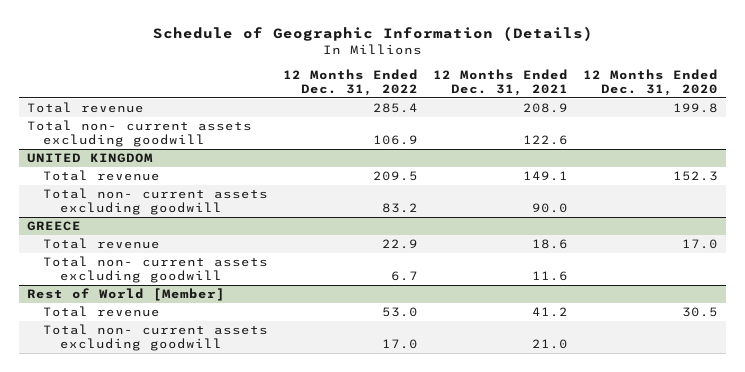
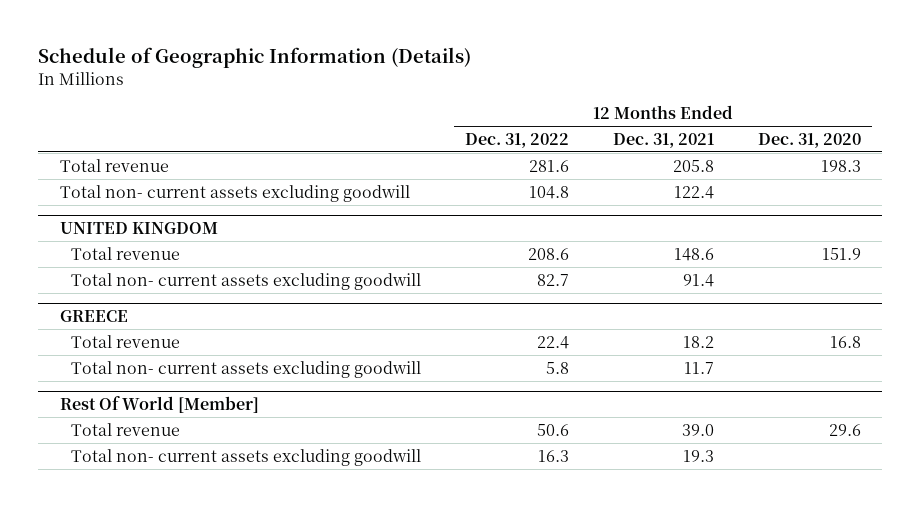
- Total revenue | 285.4 | 208.9 | 199.8
- Total non- current assets excluding goodwill | 106.9 | 122.6 |
+ Total revenue | 281.6 | 205.8 | 198.3
+ Total non- current assets excluding goodwill | 104.8 | 122.4 |
@ UNITED KINGDOM
- Total revenue | 209.5 | 149.1 | 152.3
- Total non- current assets excluding goodwill | 83.2 | 90.0 |
+ Total revenue | 208.6 | 148.6 | 151.9
+ Total non- current assets excluding goodwill | 82.7 | 91.4 |
@ GREECE
- Total revenue | 22.9 | 18.6 | 17.0
- Total non- current assets excluding goodwill | 6.7 | 11.6 |
- Rest of World [Member]
- Total revenue | 53.0 | 41.2 | 30.5
- Total non- current assets excluding goodwill | 17.0 | 21.0 |
@ GREECE
+ Total revenue | 22.4 | 18.2 | 16.8
+ Total non- current assets excluding goodwill | 5.8 | 11.7 |
+ Rest Of World [Member]
+ Total revenue | 50.6 | 39.0 | 29.6
+ Total non- current assets excluding goodwill | 16.3 | 19.3 |

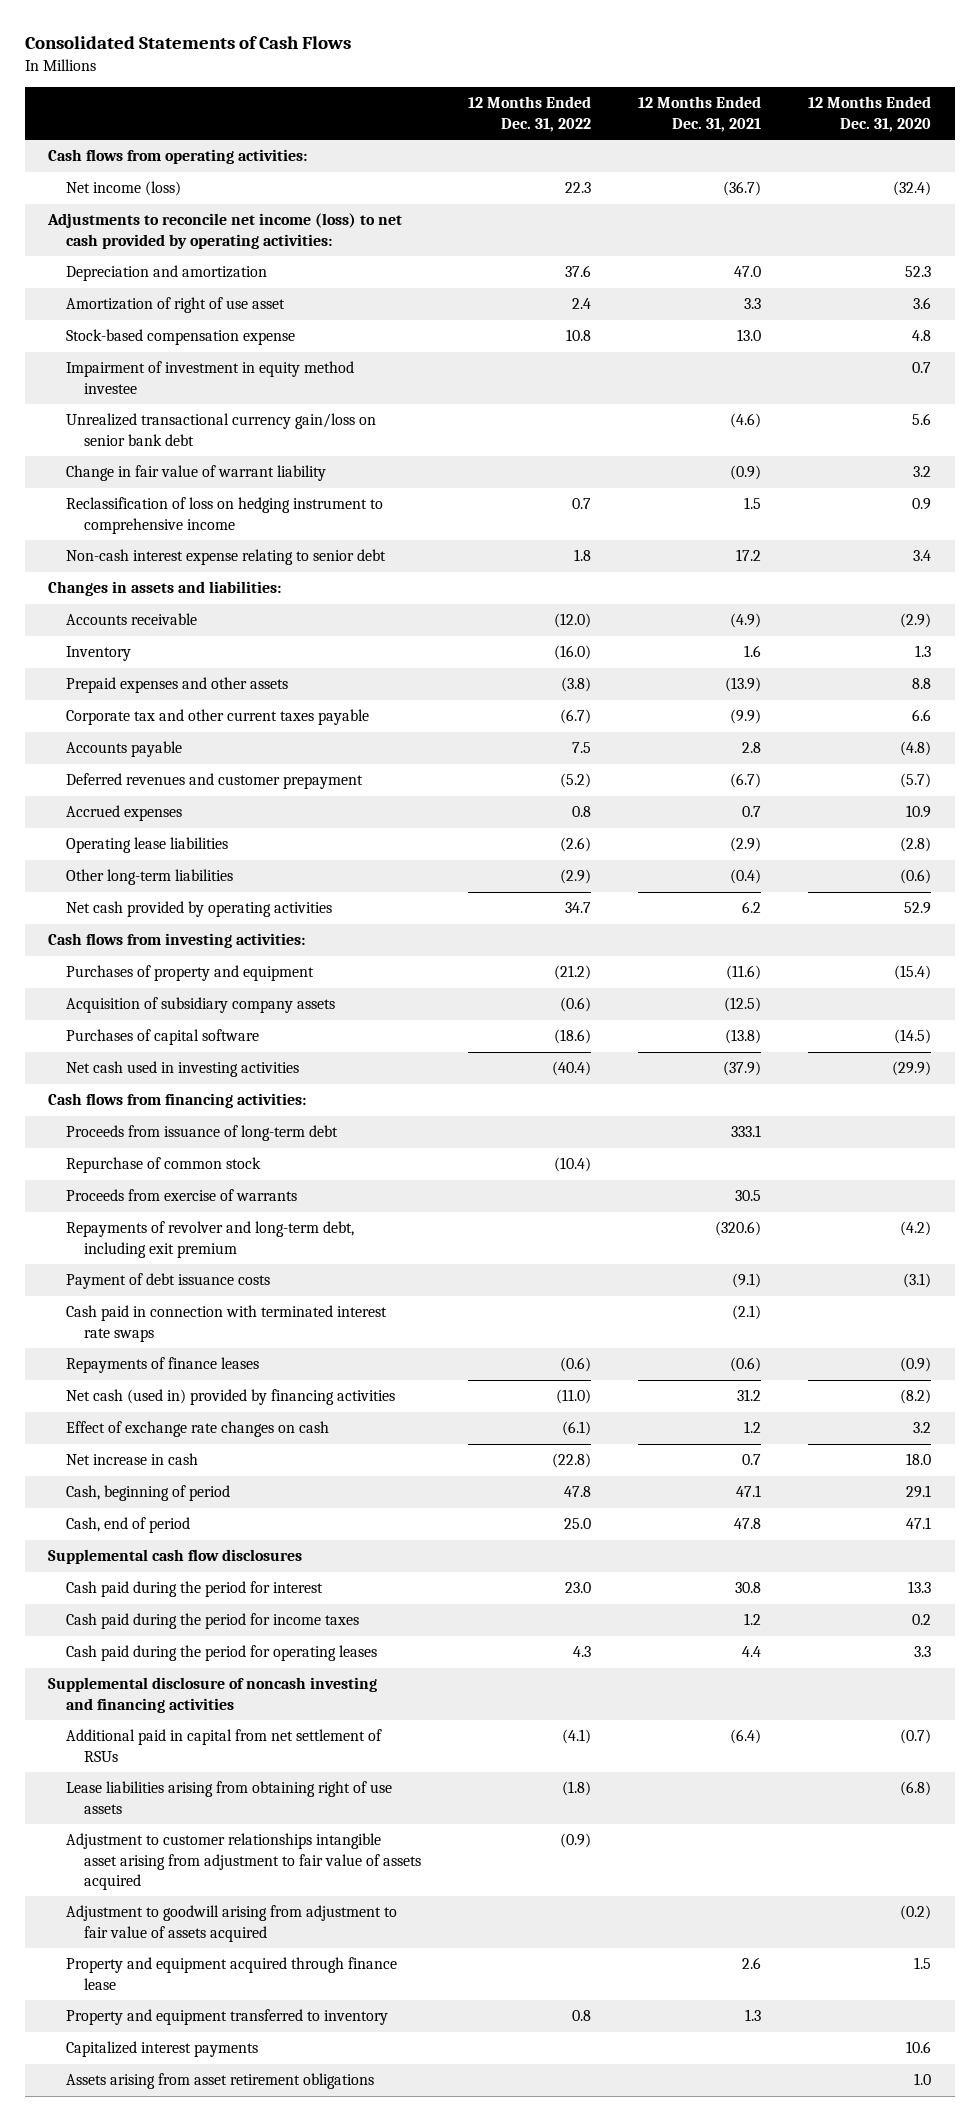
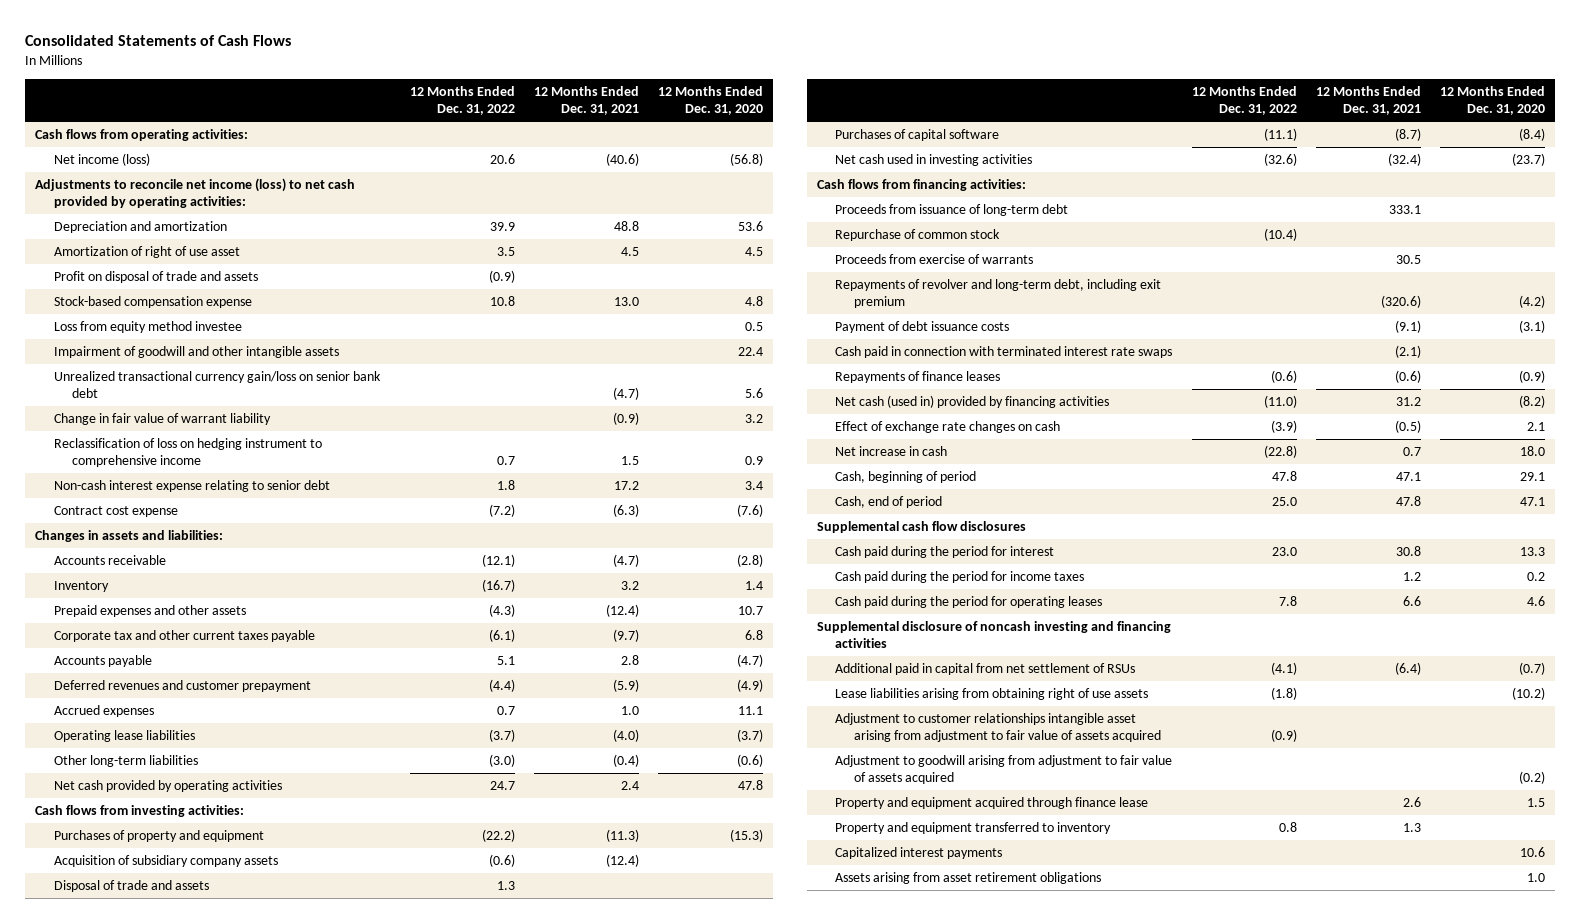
- Net income (loss) | 22.3 | (36.7) | (32.4)
+ Net income (loss) | 20.6 | (40.6) | (56.8)
- Depreciation and amortization | 37.6 | 47.0 | 52.3
- Amortization of right of use asset | 2.4 | 3.3 | 3.6
+ Depreciation and amortization | 39.9 | 48.8 | 53.6
+ Amortization of right of use asset | 3.5 | 4.5 | 4.5
+ Profit on disposal of trade and assets | (0.9) | |
- Impairment of investment in equity method investee | | | 0.7
- Unrealized transactional currency gain/loss on senior bank debt | | (4.6) | 5.6
+ Loss from equity method investee | | | 0.5
+ Impairment of goodwill and other intangible assets | | | 22.4
+ Unrealized transactional currency gain/loss on senior bank debt | | (4.7) | 5.6
+ Contract cost expense | (7.2) | (6.3) | (7.6)
- Accounts receivable | (12.0) | (4.9) | (2.9)
- Inventory | (16.0) | 1.6 | 1.3
- Prepaid expenses and other assets | (3.8) | (13.9) | 8.8
- Corporate tax and other current taxes payable | (6.7) | (9.9) | 6.6
- Accounts payable | 7.5 | 2.8 | (4.8)
- Deferred revenues and customer prepayment | (5.2) | (6.7) | (5.7)
- Accrued expenses | 0.8 | 0.7 | 10.9
- Operating lease liabilities | (2.6) | (2.9) | (2.8)
- Other long-term liabilities | (2.9) | (0.4) | (0.6)
- Net cash provided by operating activities | 34.7 | 6.2 | 52.9
+ Accounts receivable | (12.1) | (4.7) | (2.8)
+ Inventory | (16.7) | 3.2 | 1.4
+ Prepaid expenses and other assets | (4.3) | (12.4) | 10.7
+ Corporate tax and other current taxes payable | (6.1) | (9.7) | 6.8
+ Accounts payable | 5.1 | 2.8 | (4.7)
+ Deferred revenues and customer prepayment | (4.4) | (5.9) | (4.9)
+ Accrued expenses | 0.7 | 1.0 | 11.1
+ Operating lease liabilities | (3.7) | (4.0) | (3.7)
+ Other long-term liabilities | (3.0) | (0.4) | (0.6)
+ Net cash provided by operating activities | 24.7 | 2.4 | 47.8
- Purchases of property and equipment | (21.2) | (11.6) | (15.4)
- Acquisition of subsidiary company assets | (0.6) | (12.5) |
- Purchases of capital software | (18.6) | (13.8) | (14.5)
- Net cash used in investing activities | (40.4) | (37.9) | (29.9)
+ Purchases of property and equipment | (22.2) | (11.3) | (15.3)
+ Acquisition of subsidiary company assets | (0.6) | (12.4) |
+ Disposal of trade and assets | 1.3 | |
+ Purchases of capital software | (11.1) | (8.7) | (8.4)
+ Net cash used in investing activities | (32.6) | (32.4) | (23.7)
- Effect of exchange rate changes on cash | (6.1) | 1.2 | 3.2
+ Effect of exchange rate changes on cash | (3.9) | (0.5) | 2.1
- Cash paid during the period for operating leases | 4.3 | 4.4 | 3.3
+ Cash paid during the period for operating leases | 7.8 | 6.6 | 4.6
- Lease liabilities arising from obtaining right of use assets | (1.8) | | (6.8)
+ Lease liabilities arising from obtaining right of use assets | (1.8) | | (10.2)

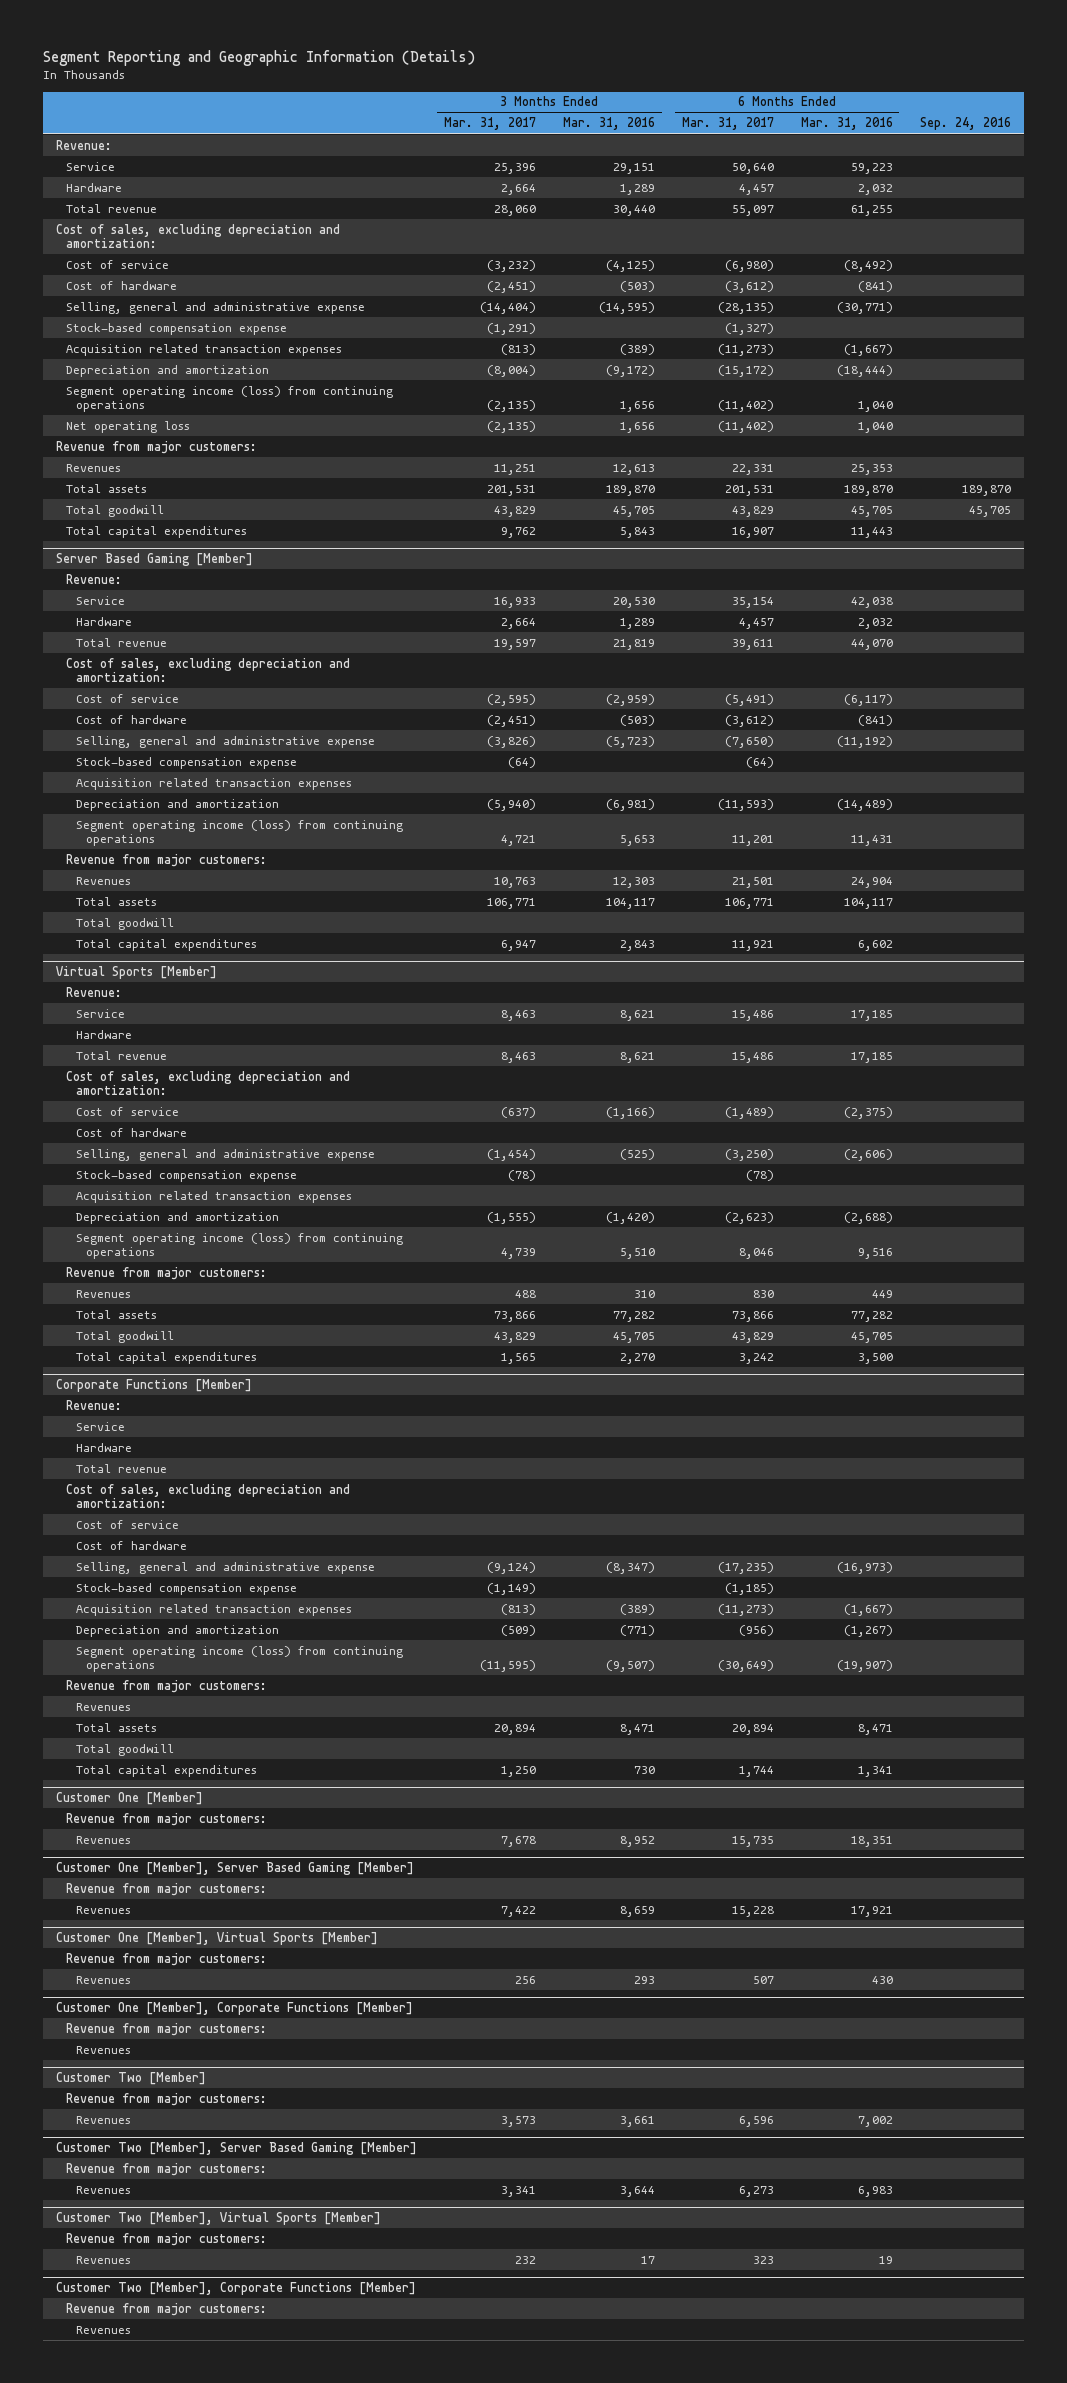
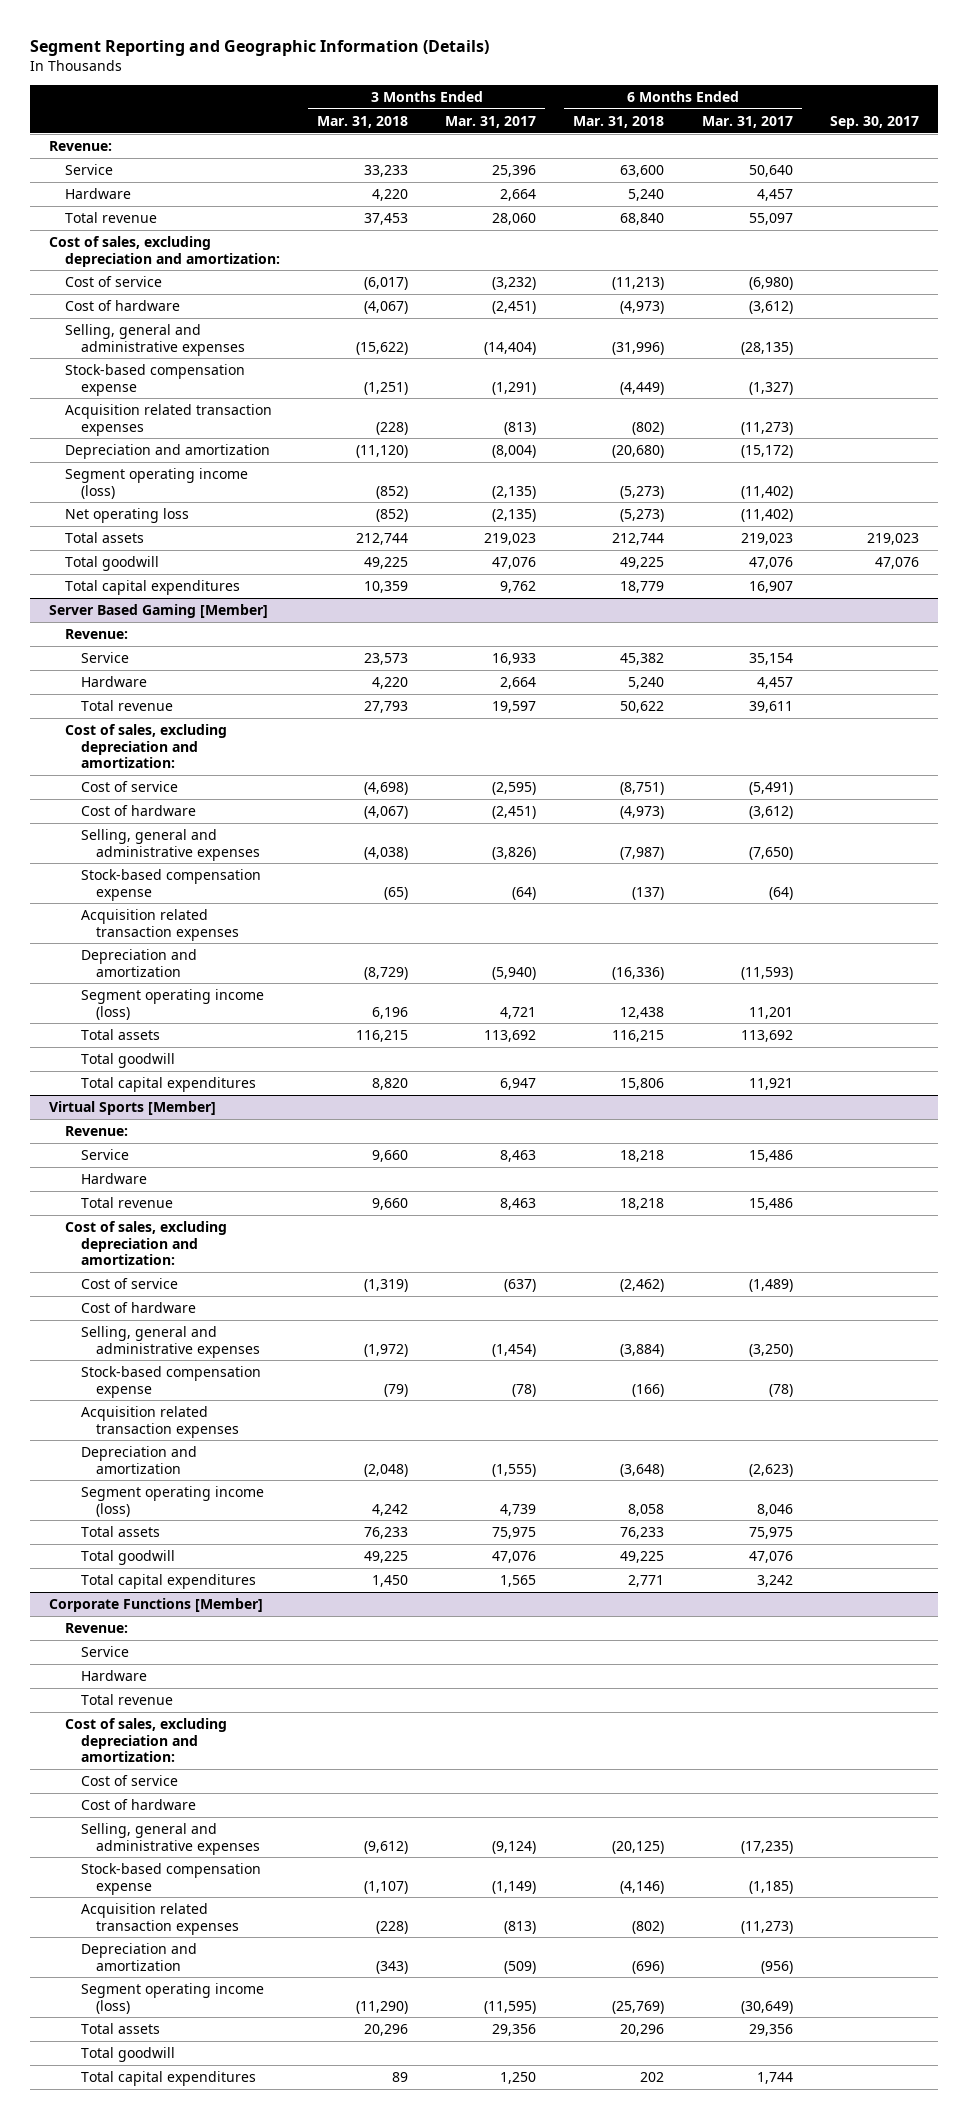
- | 3 Months Ended Mar. 31, 2017 | 3 Months Ended Mar. 31, 2016 | 6 Months Ended Mar. 31, 2017 | 6 Months Ended Mar. 31, 2016 | Sep. 24, 2016
+ | 3 Months Ended Mar. 31, 2018 | 3 Months Ended Mar. 31, 2017 | 6 Months Ended Mar. 31, 2018 | 6 Months Ended Mar. 31, 2017 | Sep. 30, 2017
- Selling, general and administrative expense | (14,404) | (14,595) | (28,135) | (30,771) |
+ Selling, general and administrative expenses | (15,622) | (14,404) | (31,996) | (28,135) |
- Segment operating income (loss) from continuing operations | (2,135) | 1,656 | (11,402) | 1,040 |
+ Segment operating income (loss) | (852) | (2,135) | (5,273) | (11,402) |
- Revenue from major customers:
- Revenues | 11,251 | 12,613 | 22,331 | 25,353 |
- Total assets | 201,531 | 189,870 | 201,531 | 189,870 | 189,870
- Total goodwill | 43,829 | 45,705 | 43,829 | 45,705 | 45,705
+ Total assets | 212,744 | 219,023 | 212,744 | 219,023 | 219,023
+ Total goodwill | 49,225 | 47,076 | 49,225 | 47,076 | 47,076
@ Server Based Gaming [Member]
- Selling, general and administrative expense | (3,826) | (5,723) | (7,650) | (11,192) |
+ Selling, general and administrative expenses | (4,038) | (3,826) | (7,987) | (7,650) |
- Segment operating income (loss) from continuing operations | 4,721 | 5,653 | 11,201 | 11,431 |
- Revenue from major customers:
- Revenues | 10,763 | 12,303 | 21,501 | 24,904 |
- Total assets | 106,771 | 104,117 | 106,771 | 104,117 |
+ Segment operating income (loss) | 6,196 | 4,721 | 12,438 | 11,201 |
+ Total assets | 116,215 | 113,692 | 116,215 | 113,692 |
@ Virtual Sports [Member]
- Selling, general and administrative expense | (1,454) | (525) | (3,250) | (2,606) |
+ Selling, general and administrative expenses | (1,972) | (1,454) | (3,884) | (3,250) |
- Segment operating income (loss) from continuing operations | 4,739 | 5,510 | 8,046 | 9,516 |
- Revenue from major customers:
- Revenues | 488 | 310 | 830 | 449 |
- Total assets | 73,866 | 77,282 | 73,866 | 77,282 |
- Total goodwill | 43,829 | 45,705 | 43,829 | 45,705 |
+ Segment operating income (loss) | 4,242 | 4,739 | 8,058 | 8,046 |
+ Total assets | 76,233 | 75,975 | 76,233 | 75,975 |
+ Total goodwill | 49,225 | 47,076 | 49,225 | 47,076 |
@ Corporate Functions [Member]
- Selling, general and administrative expense | (9,124) | (8,347) | (17,235) | (16,973) |
+ Selling, general and administrative expenses | (9,612) | (9,124) | (20,125) | (17,235) |
- Segment operating income (loss) from continuing operations | (11,595) | (9,507) | (30,649) | (19,907) |
- Revenue from major customers:
- Revenues
- Total assets | 20,894 | 8,471 | 20,894 | 8,471 |
+ Segment operating income (loss) | (11,290) | (11,595) | (25,769) | (30,649) |
+ Total assets | 20,296 | 29,356 | 20,296 | 29,356 |
- Customer One [Member]
- Revenue from major customers:
- Revenues | 7,678 | 8,952 | 15,735 | 18,351 |
- Customer One [Member], Server Based Gaming [Member]
- Revenue from major customers:
- Revenues | 7,422 | 8,659 | 15,228 | 17,921 |
- Customer One [Member], Virtual Sports [Member]
- Revenue from major customers:
- Revenues | 256 | 293 | 507 | 430 |
- Customer One [Member], Corporate Functions [Member]
- Revenue from major customers:
- Revenues
- Customer Two [Member]
- Revenue from major customers:
- Revenues | 3,573 | 3,661 | 6,596 | 7,002 |
- Customer Two [Member], Server Based Gaming [Member]
- Revenue from major customers:
- Revenues | 3,341 | 3,644 | 6,273 | 6,983 |
- Customer Two [Member], Virtual Sports [Member]
- Revenue from major customers:
- Revenues | 232 | 17 | 323 | 19 |
- Customer Two [Member], Corporate Functions [Member]
- Revenue from major customers:
- Revenues

